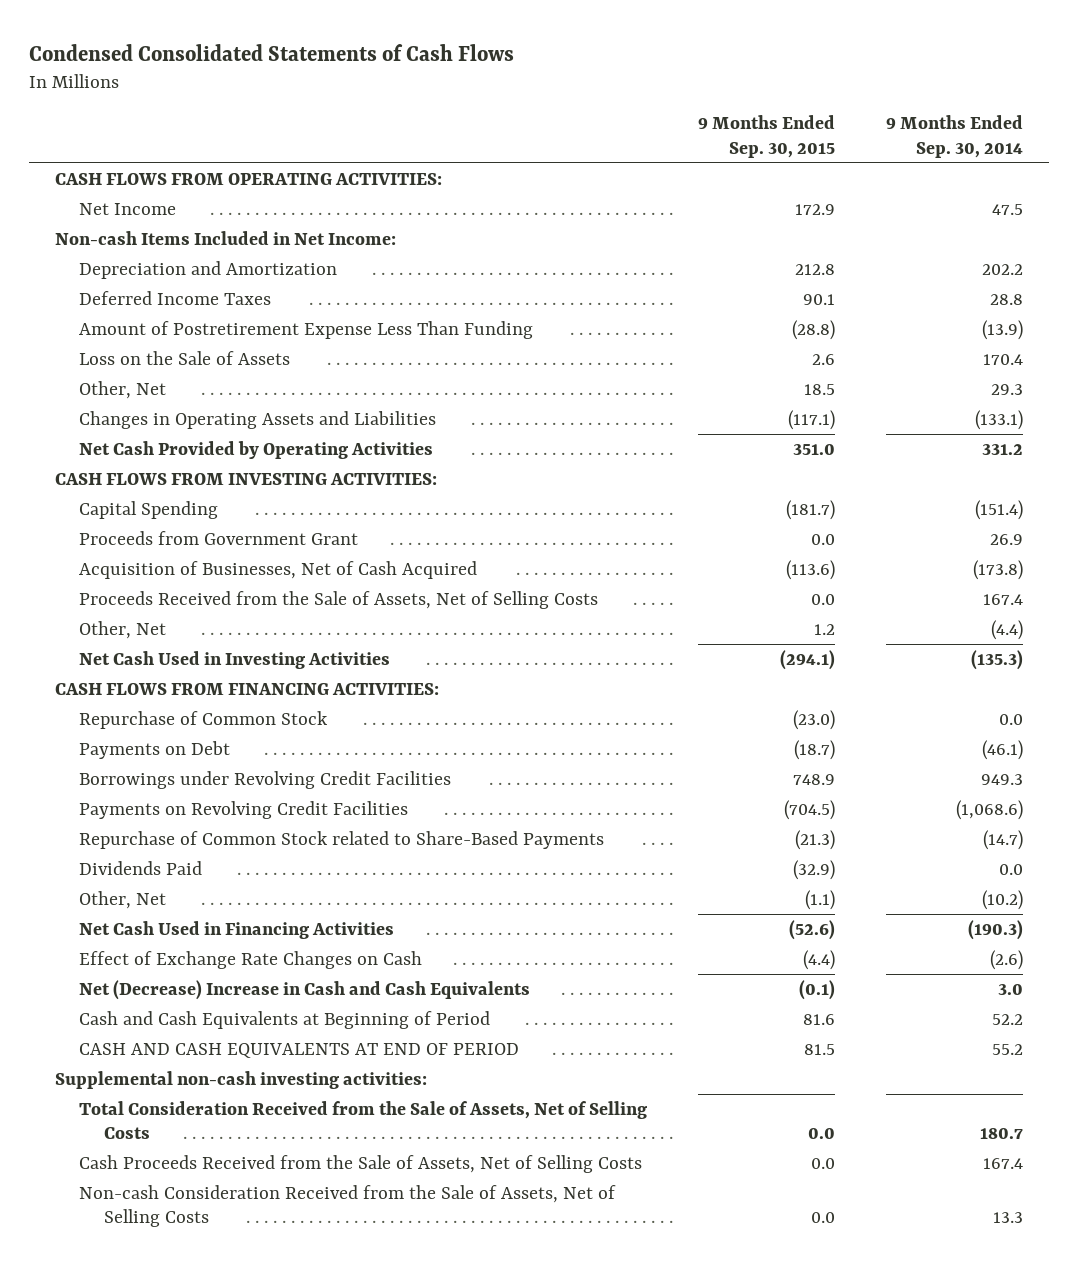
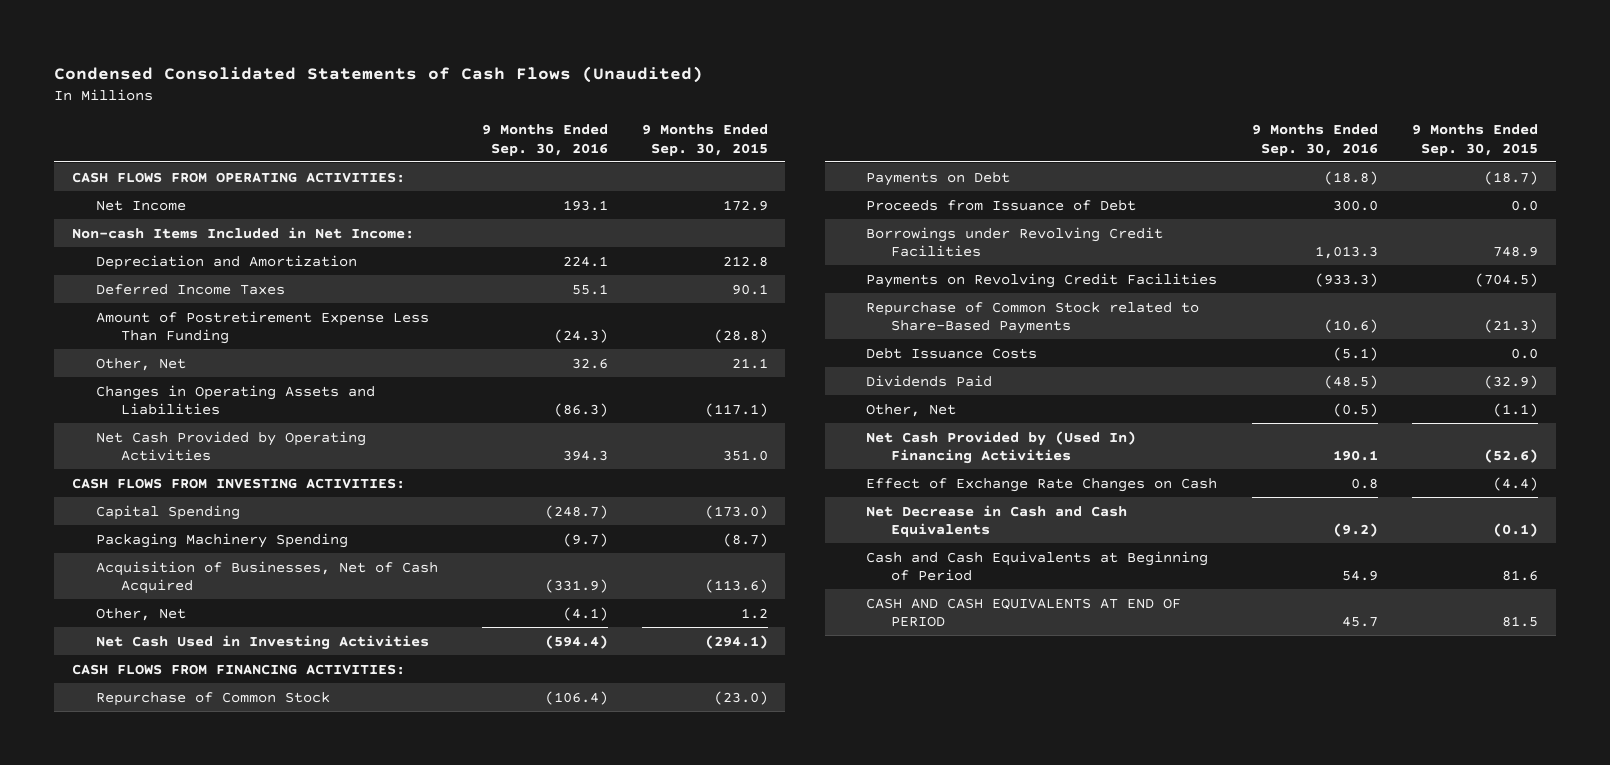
- Condensed Consolidated Statements of Cash Flows
+ Condensed Consolidated Statements of Cash Flows (Unaudited)
- | 9 Months Ended Sep. 30, 2015 | 9 Months Ended Sep. 30, 2014
+ | 9 Months Ended Sep. 30, 2016 | 9 Months Ended Sep. 30, 2015
- Loss on the Sale of Assets | 2.6 | 170.4
- Other, Net | 18.5 | 29.3
+ Other, Net | 32.6 | 21.1
- Capital Spending | (181.7) | (151.4)
- Proceeds from Government Grant | 0.0 | 26.9
+ Capital Spending | (248.7) | (173.0)
+ Packaging Machinery Spending | (9.7) | (8.7)
- Proceeds Received from the Sale of Assets, Net of Selling Costs | 0.0 | 167.4
+ Proceeds from Issuance of Debt | 300.0 | 0.0
+ Debt Issuance Costs | (5.1) | 0.0
- Net Cash Used in Financing Activities | (52.6) | (190.3)
+ Net Cash Provided by (Used In) Financing Activities | 190.1 | (52.6)
- Net (Decrease) Increase in Cash and Cash Equivalents | (0.1) | 3.0
+ Net Decrease in Cash and Cash Equivalents | (9.2) | (0.1)
- Supplemental non-cash investing activities:
- Total Consideration Received from the Sale of Assets, Net of Selling Costs | 0.0 | 180.7
- Cash Proceeds Received from the Sale of Assets, Net of Selling Costs | 0.0 | 167.4
- Non-cash Consideration Received from the Sale of Assets, Net of Selling Costs | 0.0 | 13.3

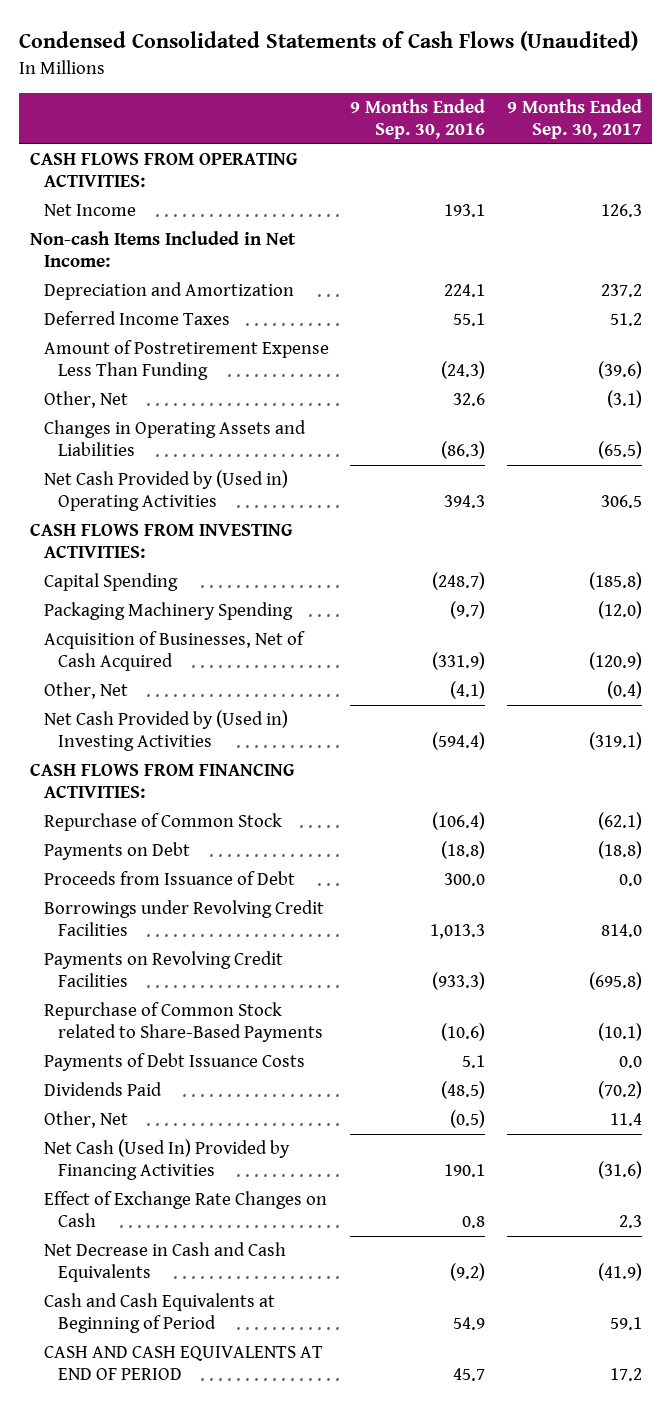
- | 9 Months Ended Sep. 30, 2016 | 9 Months Ended Sep. 30, 2015
+ | 9 Months Ended Sep. 30, 2016 | 9 Months Ended Sep. 30, 2017
- Net Cash Provided by Operating Activities | 394.3 | 351.0
+ Net Cash Provided by (Used in) Operating Activities | 394.3 | 306.5
- Net Cash Used in Investing Activities | (594.4) | (294.1)
+ Net Cash Provided by (Used in) Investing Activities | (594.4) | (319.1)
- Debt Issuance Costs | (5.1) | 0.0
+ Payments of Debt Issuance Costs | 5.1 | 0.0
- Net Cash Provided by (Used In) Financing Activities | 190.1 | (52.6)
+ Net Cash (Used In) Provided by Financing Activities | 190.1 | (31.6)

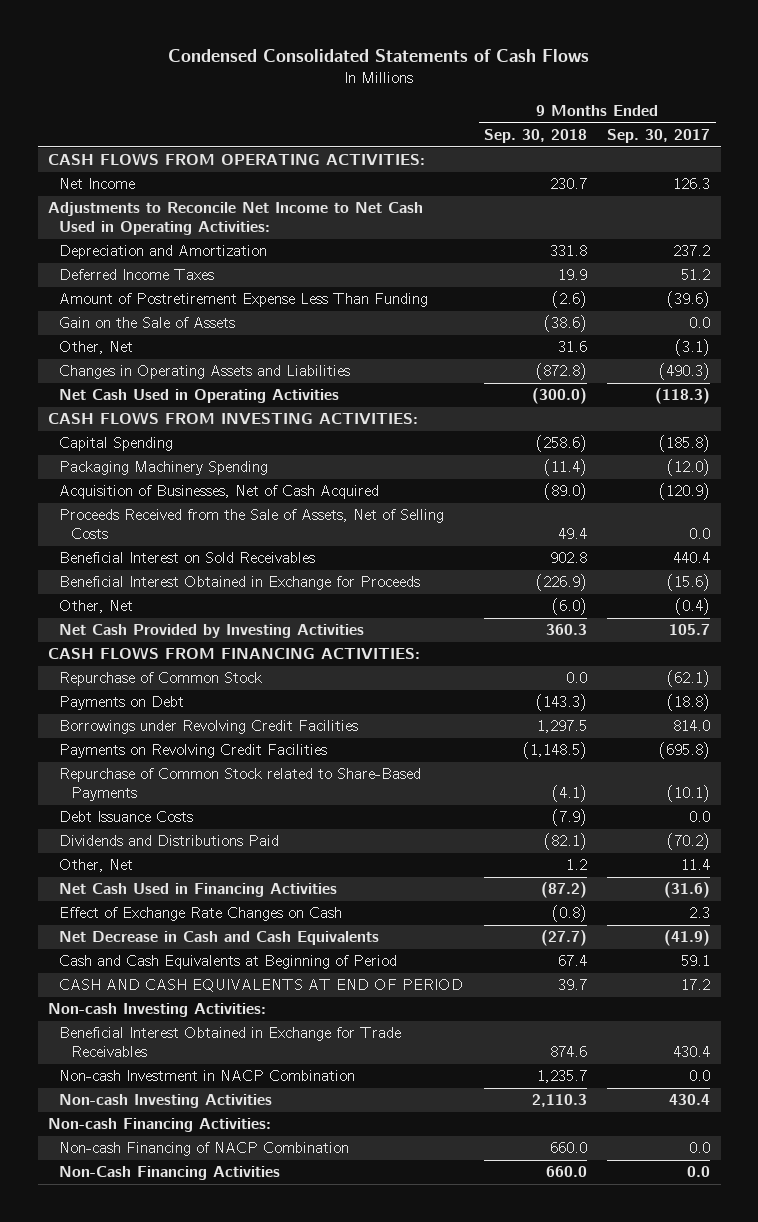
- Condensed Consolidated Statements of Cash Flows (Unaudited)
+ Condensed Consolidated Statements of Cash Flows
- | 9 Months Ended Sep. 30, 2016 | 9 Months Ended Sep. 30, 2017
+ | 9 Months Ended Sep. 30, 2018 | 9 Months Ended Sep. 30, 2017
- Non-cash Items Included in Net Income:
+ Adjustments to Reconcile Net Income to Net Cash Used in Operating Activities:
+ Gain on the Sale of Assets | (38.6) | 0.0
- Changes in Operating Assets and Liabilities | (86.3) | (65.5)
- Net Cash Provided by (Used in) Operating Activities | 394.3 | 306.5
+ Changes in Operating Assets and Liabilities | (872.8) | (490.3)
+ Net Cash Used in Operating Activities | (300.0) | (118.3)
+ Proceeds Received from the Sale of Assets, Net of Selling Costs | 49.4 | 0.0
+ Beneficial Interest on Sold Receivables | 902.8 | 440.4
+ Beneficial Interest Obtained in Exchange for Proceeds | (226.9) | (15.6)
- Net Cash Provided by (Used in) Investing Activities | (594.4) | (319.1)
+ Net Cash Provided by Investing Activities | 360.3 | 105.7
- Proceeds from Issuance of Debt | 300.0 | 0.0
- Payments of Debt Issuance Costs | 5.1 | 0.0
- Dividends Paid | (48.5) | (70.2)
+ Debt Issuance Costs | (7.9) | 0.0
+ Dividends and Distributions Paid | (82.1) | (70.2)
- Net Cash (Used In) Provided by Financing Activities | 190.1 | (31.6)
+ Net Cash Used in Financing Activities | (87.2) | (31.6)
+ Non-cash Investing Activities:
+ Beneficial Interest Obtained in Exchange for Trade Receivables | 874.6 | 430.4
+ Non-cash Investment in NACP Combination | 1,235.7 | 0.0
+ Non-cash Investing Activities | 2,110.3 | 430.4
+ Non-cash Financing Activities:
+ Non-cash Financing of NACP Combination | 660.0 | 0.0
+ Non-Cash Financing Activities | 660.0 | 0.0

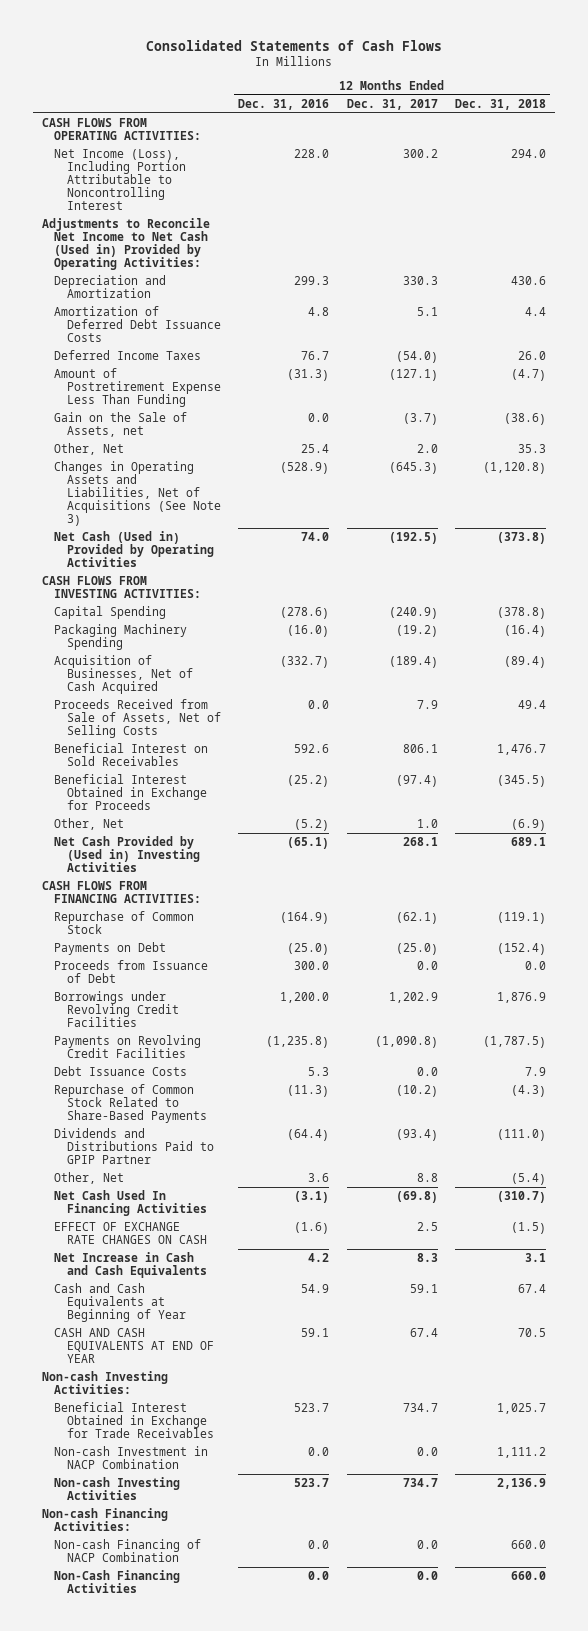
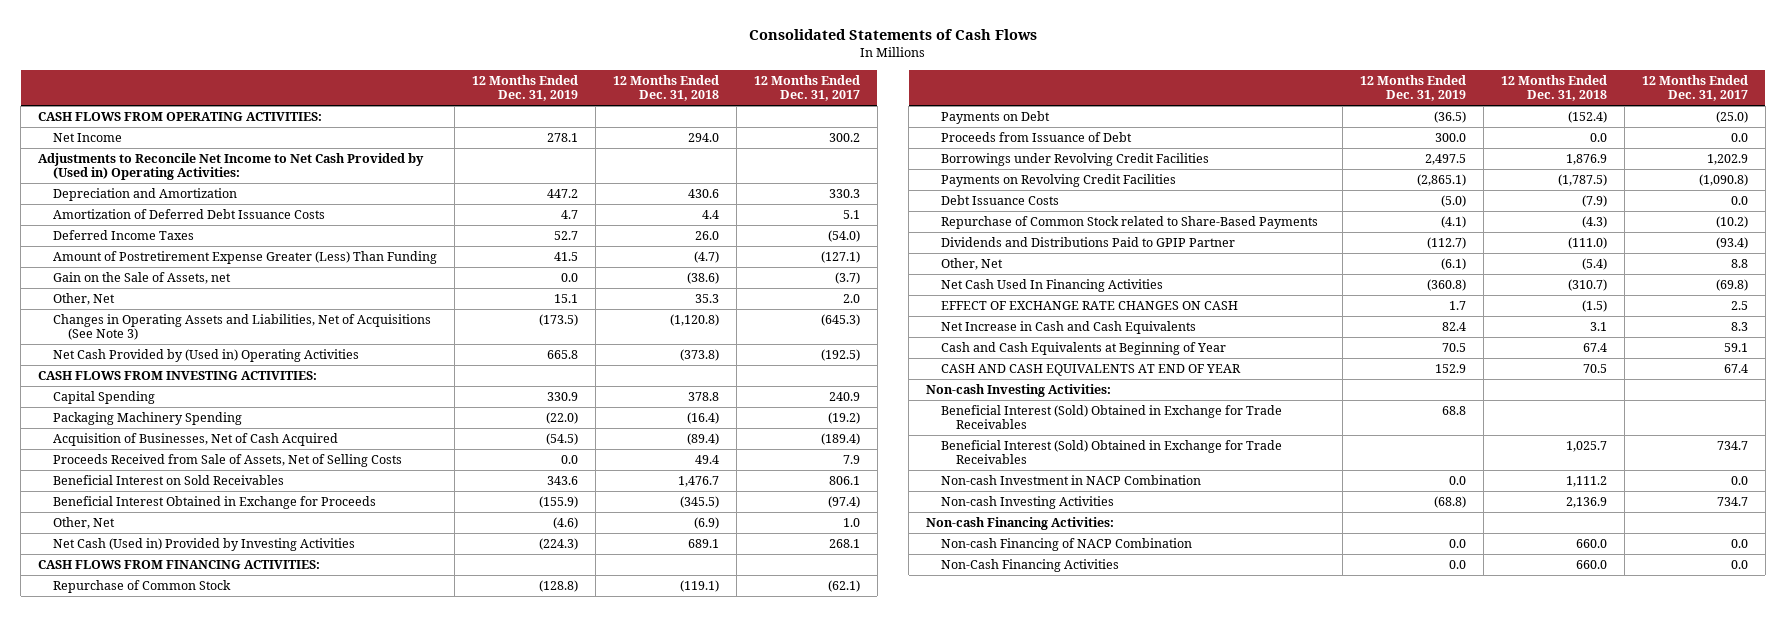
- | 12 Months Ended Dec. 31, 2016 | 12 Months Ended Dec. 31, 2017 | 12 Months Ended Dec. 31, 2018
+ | 12 Months Ended Dec. 31, 2019 | 12 Months Ended Dec. 31, 2018 | 12 Months Ended Dec. 31, 2017
- Net Income (Loss), Including Portion Attributable to Noncontrolling Interest | 228.0 | 300.2 | 294.0
- Adjustments to Reconcile Net Income to Net Cash (Used in) Provided by Operating Activities:
+ Net Income | 278.1 | 294.0 | 300.2
+ Adjustments to Reconcile Net Income to Net Cash Provided by (Used in) Operating Activities:
- Amount of Postretirement Expense Less Than Funding | (31.3) | (127.1) | (4.7)
+ Amount of Postretirement Expense Greater (Less) Than Funding | 41.5 | (4.7) | (127.1)
- Net Cash (Used in) Provided by Operating Activities | 74.0 | (192.5) | (373.8)
+ Net Cash Provided by (Used in) Operating Activities | 665.8 | (373.8) | (192.5)
- Capital Spending | (278.6) | (240.9) | (378.8)
+ Capital Spending | 330.9 | 378.8 | 240.9
- Net Cash Provided by (Used in) Investing Activities | (65.1) | 268.1 | 689.1
+ Net Cash (Used in) Provided by Investing Activities | (224.3) | 689.1 | 268.1
- Debt Issuance Costs | 5.3 | 0.0 | 7.9
- Repurchase of Common Stock Related to Share-Based Payments | (11.3) | (10.2) | (4.3)
+ Debt Issuance Costs | (5.0) | (7.9) | 0.0
+ Repurchase of Common Stock related to Share-Based Payments | (4.1) | (4.3) | (10.2)
- Beneficial Interest Obtained in Exchange for Trade Receivables | 523.7 | 734.7 | 1,025.7
+ Beneficial Interest (Sold) Obtained in Exchange for Trade Receivables | 68.8 | |
+ Beneficial Interest (Sold) Obtained in Exchange for Trade Receivables | | 1,025.7 | 734.7

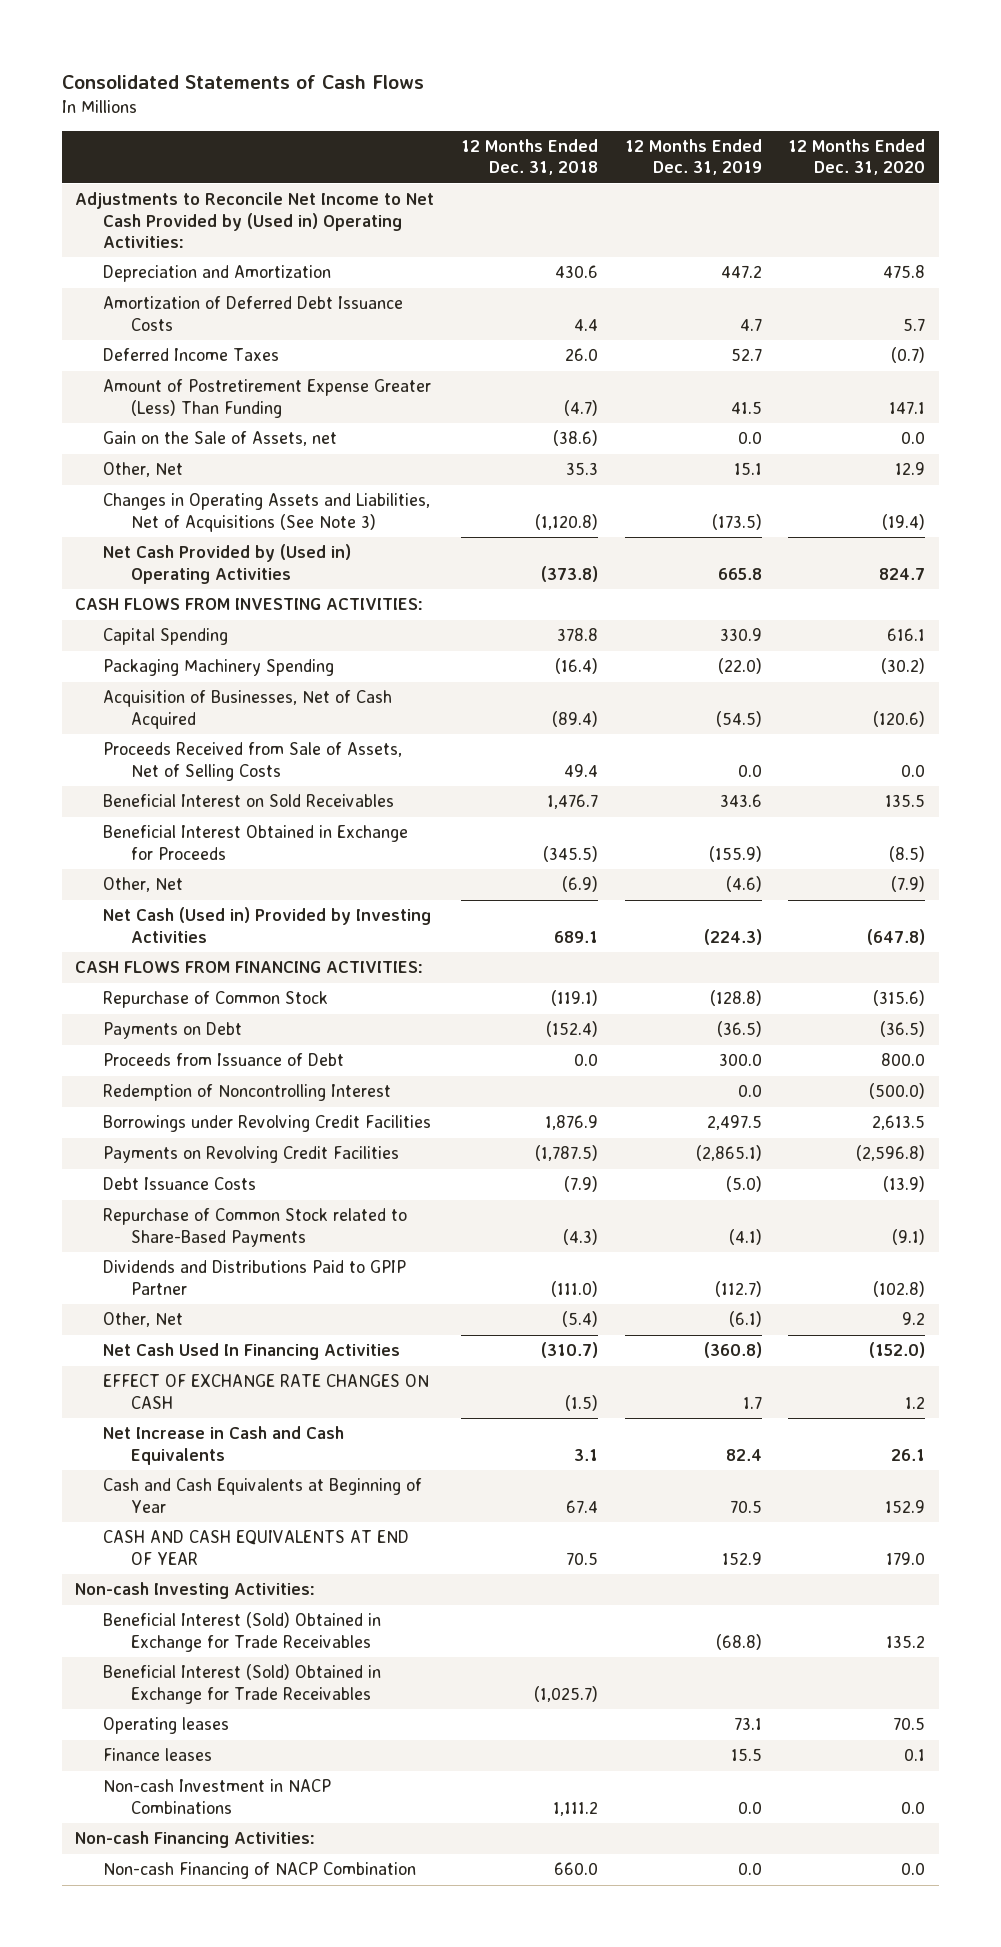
- | 12 Months Ended Dec. 31, 2019 | 12 Months Ended Dec. 31, 2018 | 12 Months Ended Dec. 31, 2017
+ | 12 Months Ended Dec. 31, 2018 | 12 Months Ended Dec. 31, 2019 | 12 Months Ended Dec. 31, 2020
- CASH FLOWS FROM OPERATING ACTIVITIES:
- Net Income | 278.1 | 294.0 | 300.2
+ Redemption of Noncontrolling Interest | | 0.0 | (500.0)
- Beneficial Interest (Sold) Obtained in Exchange for Trade Receivables | 68.8 | |
- Beneficial Interest (Sold) Obtained in Exchange for Trade Receivables | | 1,025.7 | 734.7
- Non-cash Investment in NACP Combination | 0.0 | 1,111.2 | 0.0
- Non-cash Investing Activities | (68.8) | 2,136.9 | 734.7
+ Beneficial Interest (Sold) Obtained in Exchange for Trade Receivables | | (68.8) | 135.2
+ Beneficial Interest (Sold) Obtained in Exchange for Trade Receivables | (1,025.7) | |
+ Operating leases | | 73.1 | 70.5
+ Finance leases | | 15.5 | 0.1
+ Non-cash Investment in NACP Combinations | 1,111.2 | 0.0 | 0.0
- Non-Cash Financing Activities | 0.0 | 660.0 | 0.0

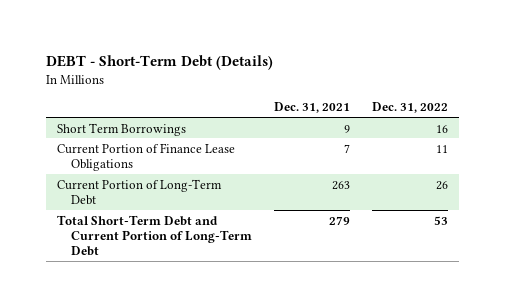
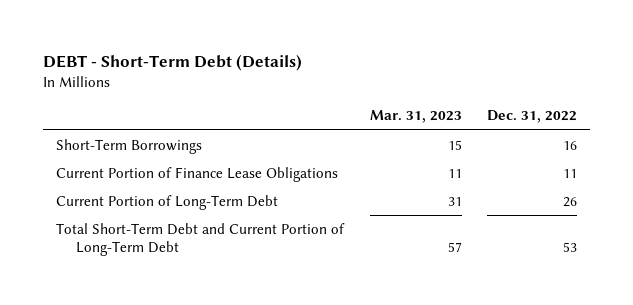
- | Dec. 31, 2021 | Dec. 31, 2022
+ | Mar. 31, 2023 | Dec. 31, 2022
- Short Term Borrowings | 9 | 16
+ Short-Term Borrowings | 15 | 16

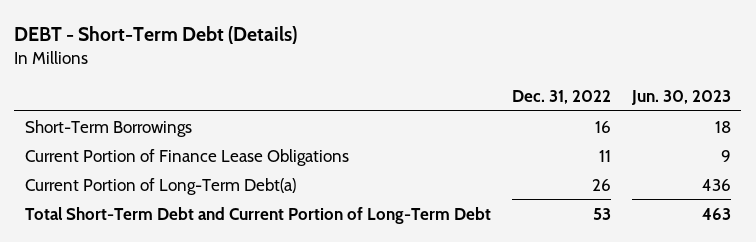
- | Mar. 31, 2023 | Dec. 31, 2022
+ | Dec. 31, 2022 | Jun. 30, 2023
- Current Portion of Long-Term Debt | 31 | 26
+ Current Portion of Long-Term Debt(a) | 26 | 436

